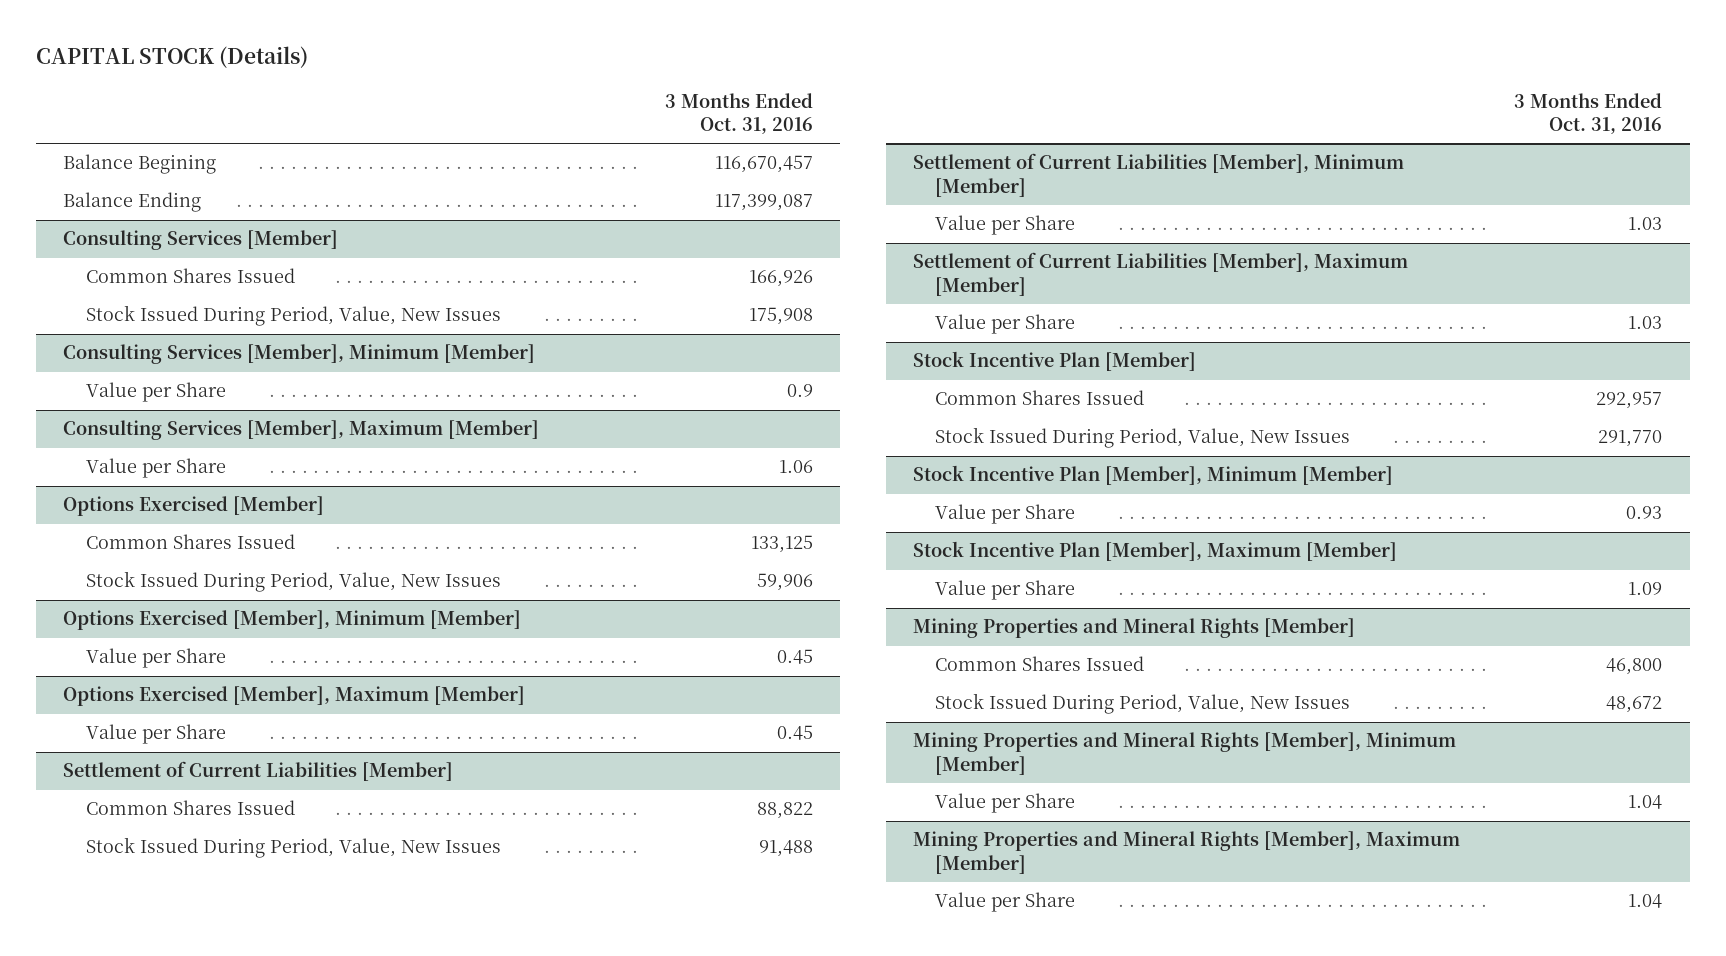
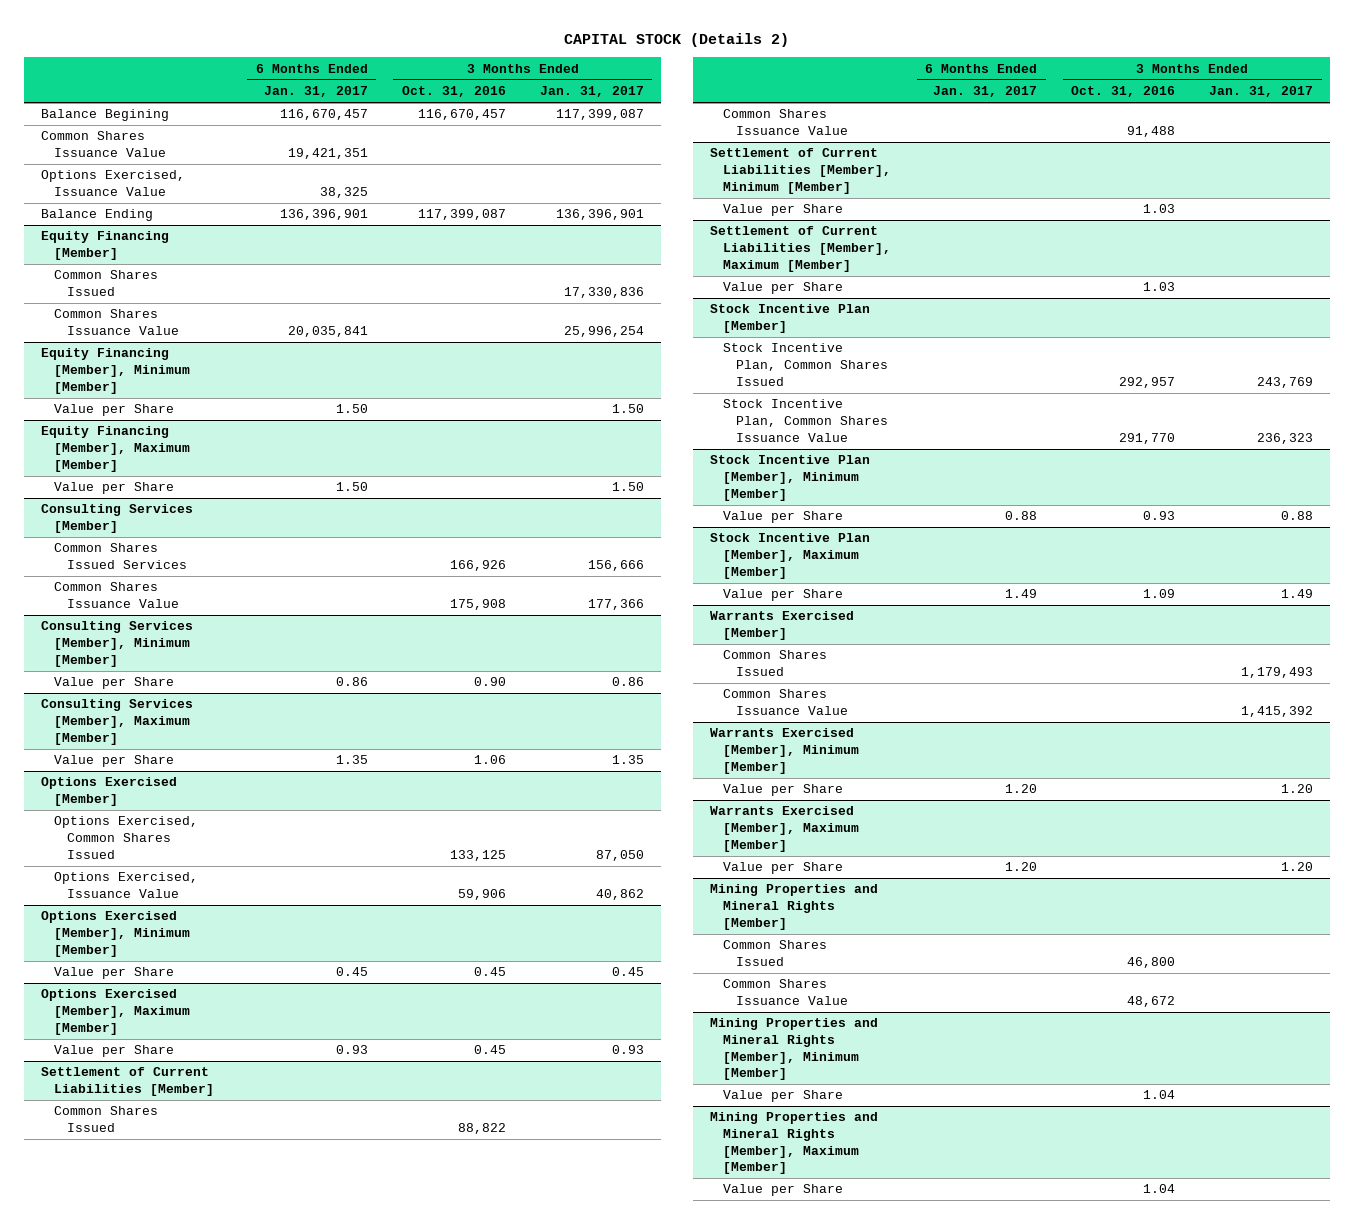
- CAPITAL STOCK (Details)
+ CAPITAL STOCK (Details 2)
- | 3 Months Ended Oct. 31, 2016
+ | 6 Months Ended Jan. 31, 2017 | 3 Months Ended Oct. 31, 2016 | 3 Months Ended Jan. 31, 2017
+ Common Shares Issuance Value | 19,421,351 | |
+ Options Exercised, Issuance Value | 38,325 | |
+ Equity Financing [Member]
+ Common Shares Issued | | | 17,330,836
+ Common Shares Issuance Value | 20,035,841 | | 25,996,254
+ Equity Financing [Member], Minimum [Member]
+ Value per Share | 1.50 | | 1.50
+ Equity Financing [Member], Maximum [Member]
+ Value per Share | 1.50 | | 1.50
@ Consulting Services [Member]
- Common Shares Issued | 166,926
- Stock Issued During Period, Value, New Issues | 175,908
+ Common Shares Issued Services | | 166,926 | 156,666
+ Common Shares Issuance Value | | 175,908 | 177,366
@ Consulting Services [Member], Minimum [Member]
- Value per Share | 0.9
+ Value per Share | 0.86 | 0.90 | 0.86
@ Options Exercised [Member]
- Common Shares Issued | 133,125
- Stock Issued During Period, Value, New Issues | 59,906
+ Options Exercised, Common Shares Issued | | 133,125 | 87,050
+ Options Exercised, Issuance Value | | 59,906 | 40,862
@ Settlement of Current Liabilities [Member]
- Stock Issued During Period, Value, New Issues | 91,488
+ Common Shares Issuance Value | | 91,488 |
@ Stock Incentive Plan [Member]
- Common Shares Issued | 292,957
- Stock Issued During Period, Value, New Issues | 291,770
+ Stock Incentive Plan, Common Shares Issued | | 292,957 | 243,769
+ Stock Incentive Plan, Common Shares Issuance Value | | 291,770 | 236,323
+ Warrants Exercised [Member]
+ Common Shares Issued | | | 1,179,493
+ Common Shares Issuance Value | | | 1,415,392
+ Warrants Exercised [Member], Minimum [Member]
+ Value per Share | 1.20 | | 1.20
+ Warrants Exercised [Member], Maximum [Member]
+ Value per Share | 1.20 | | 1.20
@ Mining Properties and Mineral Rights [Member]
- Stock Issued During Period, Value, New Issues | 48,672
+ Common Shares Issuance Value | | 48,672 |

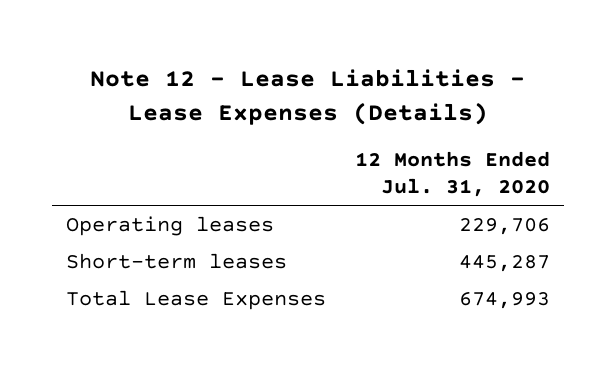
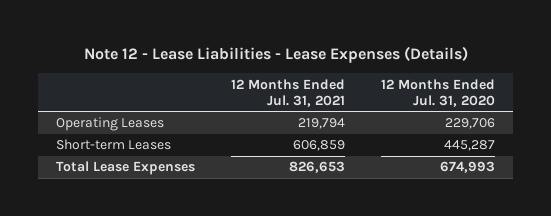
- | 12 Months Ended Jul. 31, 2020
+ | 12 Months Ended Jul. 31, 2021 | 12 Months Ended Jul. 31, 2020
- Operating leases | 229,706
- Short-term leases | 445,287
+ Operating Leases | 219,794 | 229,706
+ Short-term Leases | 606,859 | 445,287

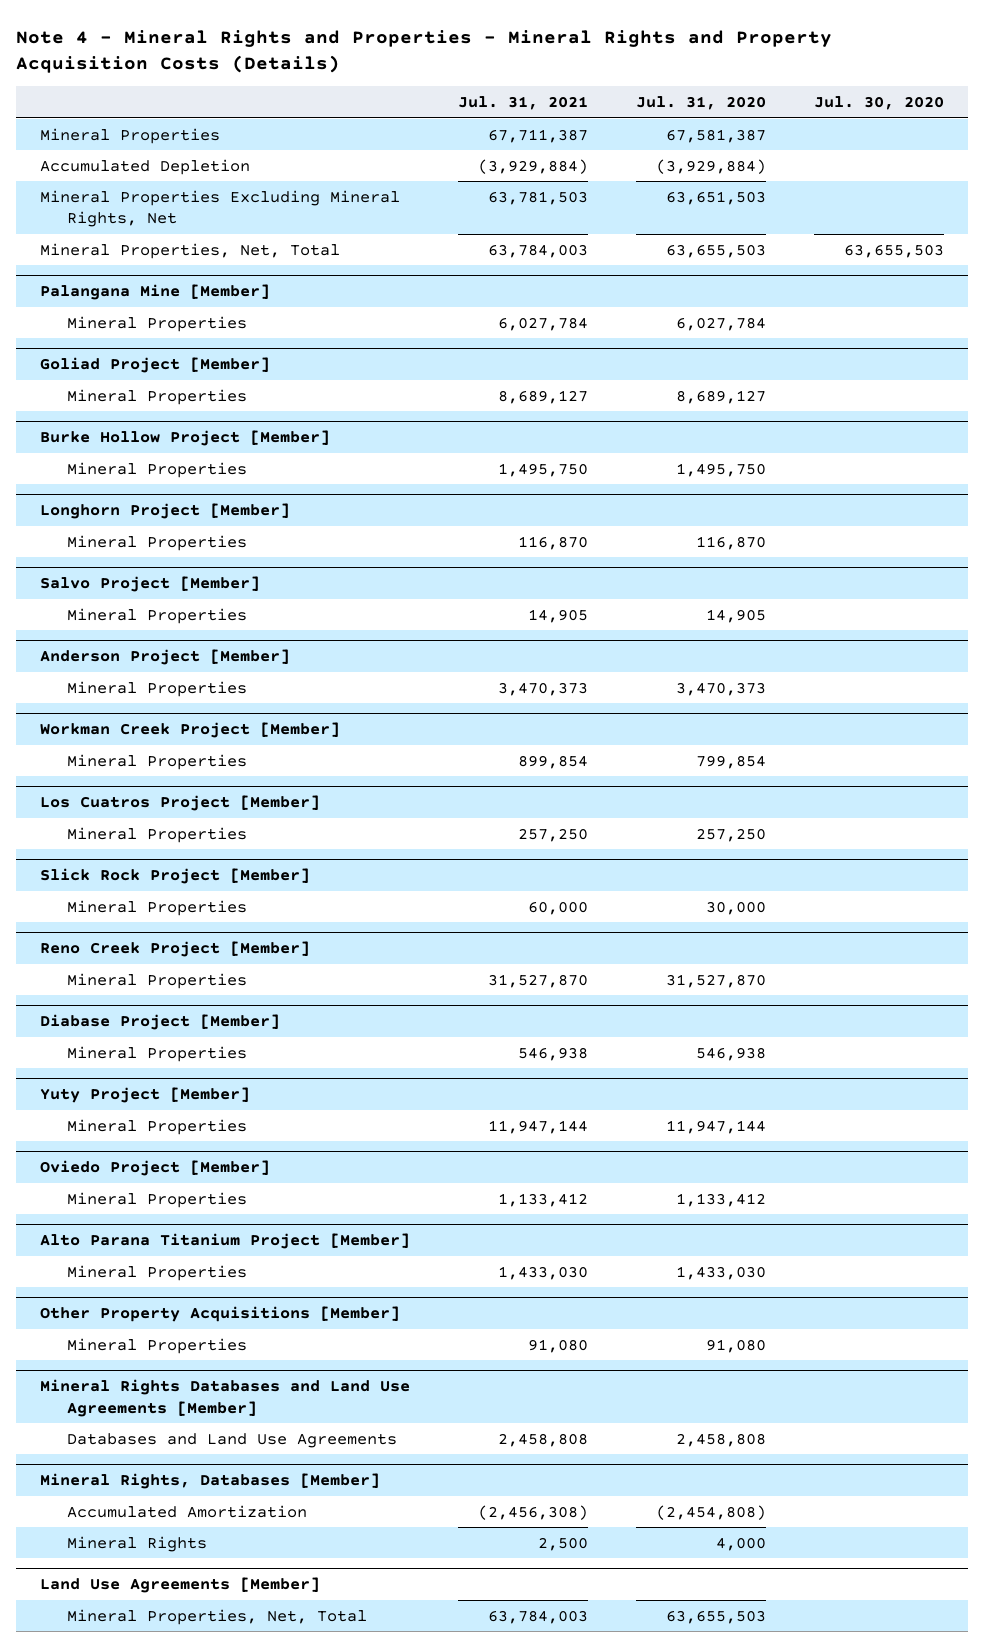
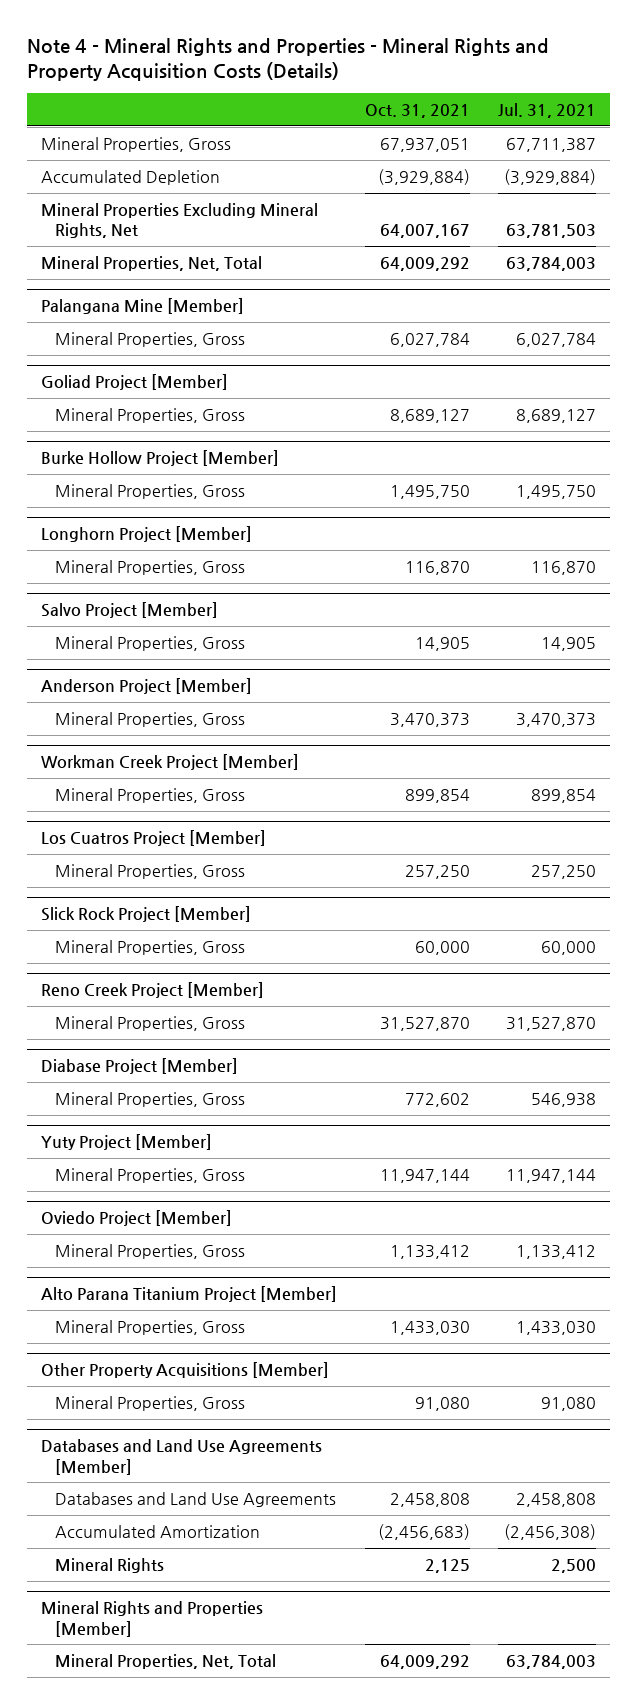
- | Jul. 31, 2021 | Jul. 31, 2020 | Jul. 30, 2020
+ | Oct. 31, 2021 | Jul. 31, 2021
- Mineral Properties | 67,711,387 | 67,581,387 |
+ Mineral Properties, Gross | 67,937,051 | 67,711,387
@ Palangana Mine [Member]
- Mineral Properties | 6,027,784 | 6,027,784 |
+ Mineral Properties, Gross | 6,027,784 | 6,027,784
@ Goliad Project [Member]
- Mineral Properties | 8,689,127 | 8,689,127 |
+ Mineral Properties, Gross | 8,689,127 | 8,689,127
@ Burke Hollow Project [Member]
- Mineral Properties | 1,495,750 | 1,495,750 |
+ Mineral Properties, Gross | 1,495,750 | 1,495,750
@ Longhorn Project [Member]
- Mineral Properties | 116,870 | 116,870 |
+ Mineral Properties, Gross | 116,870 | 116,870
@ Salvo Project [Member]
- Mineral Properties | 14,905 | 14,905 |
+ Mineral Properties, Gross | 14,905 | 14,905
@ Anderson Project [Member]
- Mineral Properties | 3,470,373 | 3,470,373 |
+ Mineral Properties, Gross | 3,470,373 | 3,470,373
@ Workman Creek Project [Member]
- Mineral Properties | 899,854 | 799,854 |
+ Mineral Properties, Gross | 899,854 | 899,854
@ Los Cuatros Project [Member]
- Mineral Properties | 257,250 | 257,250 |
+ Mineral Properties, Gross | 257,250 | 257,250
@ Slick Rock Project [Member]
- Mineral Properties | 60,000 | 30,000 |
+ Mineral Properties, Gross | 60,000 | 60,000
@ Reno Creek Project [Member]
- Mineral Properties | 31,527,870 | 31,527,870 |
+ Mineral Properties, Gross | 31,527,870 | 31,527,870
@ Diabase Project [Member]
- Mineral Properties | 546,938 | 546,938 |
+ Mineral Properties, Gross | 772,602 | 546,938
@ Yuty Project [Member]
- Mineral Properties | 11,947,144 | 11,947,144 |
+ Mineral Properties, Gross | 11,947,144 | 11,947,144
@ Oviedo Project [Member]
- Mineral Properties | 1,133,412 | 1,133,412 |
+ Mineral Properties, Gross | 1,133,412 | 1,133,412
@ Alto Parana Titanium Project [Member]
- Mineral Properties | 1,433,030 | 1,433,030 |
+ Mineral Properties, Gross | 1,433,030 | 1,433,030
@ Other Property Acquisitions [Member]
- Mineral Properties | 91,080 | 91,080 |
- Mineral Rights Databases and Land Use Agreements [Member]
@ Other Property Acquisitions [Member]
+ Mineral Properties, Gross | 91,080 | 91,080
+ Databases and Land Use Agreements [Member]
- Mineral Rights, Databases [Member]
- Land Use Agreements [Member]
+ Mineral Rights and Properties [Member]

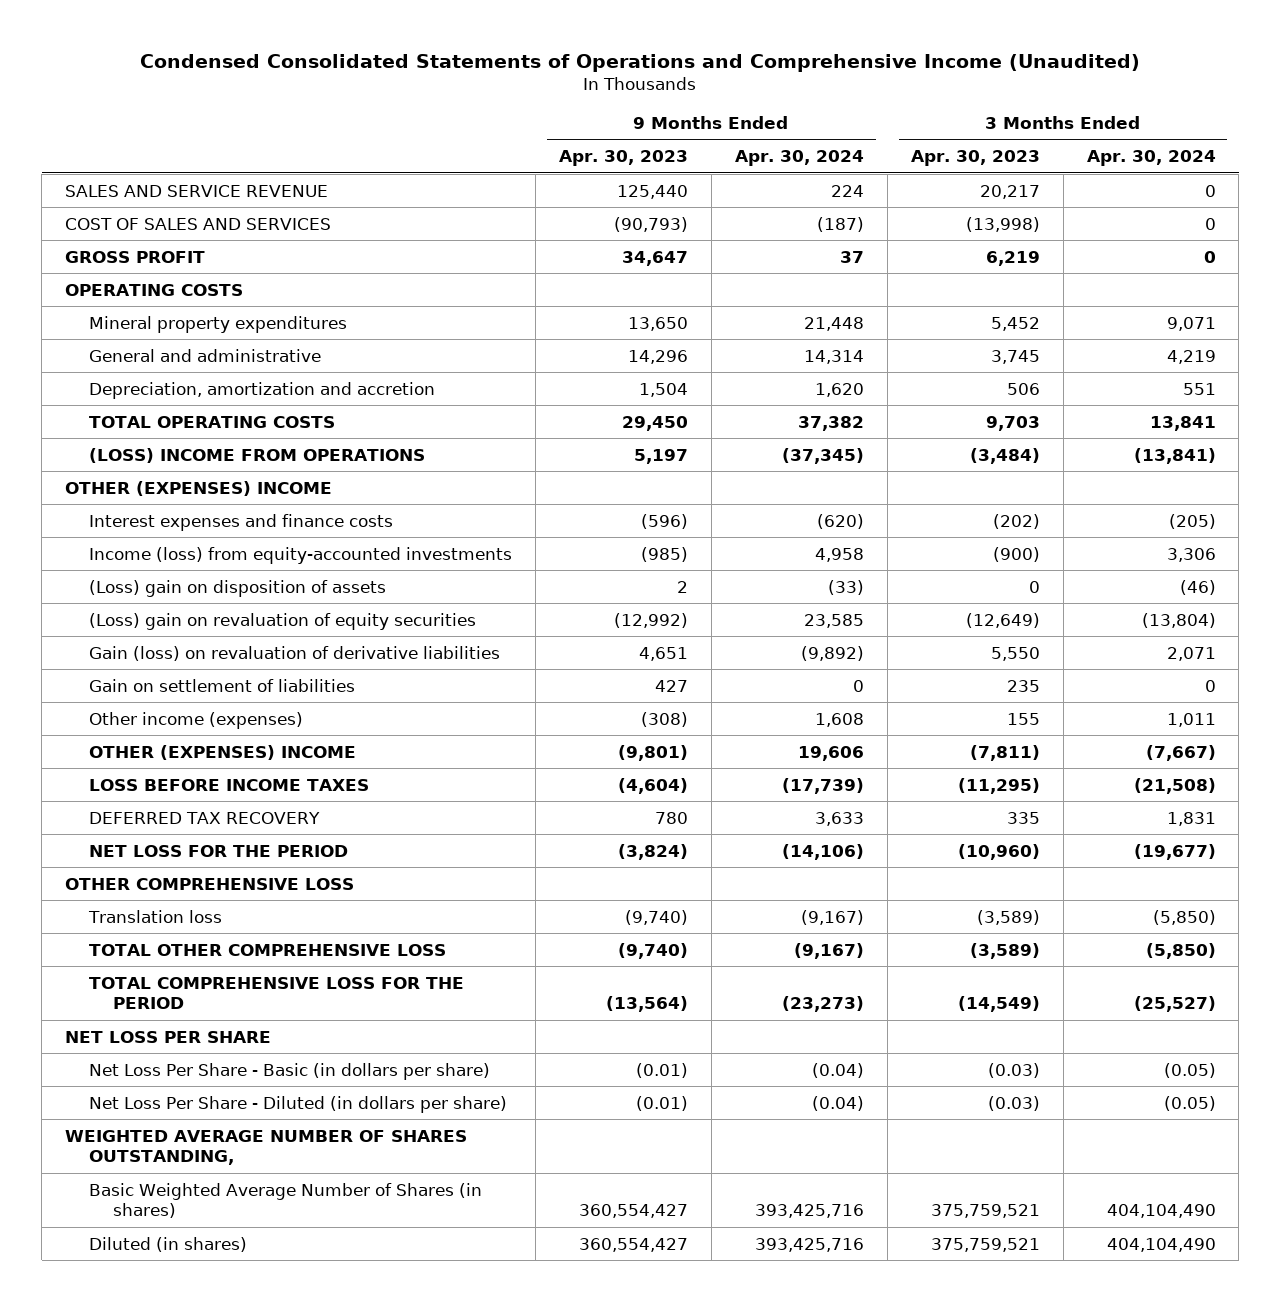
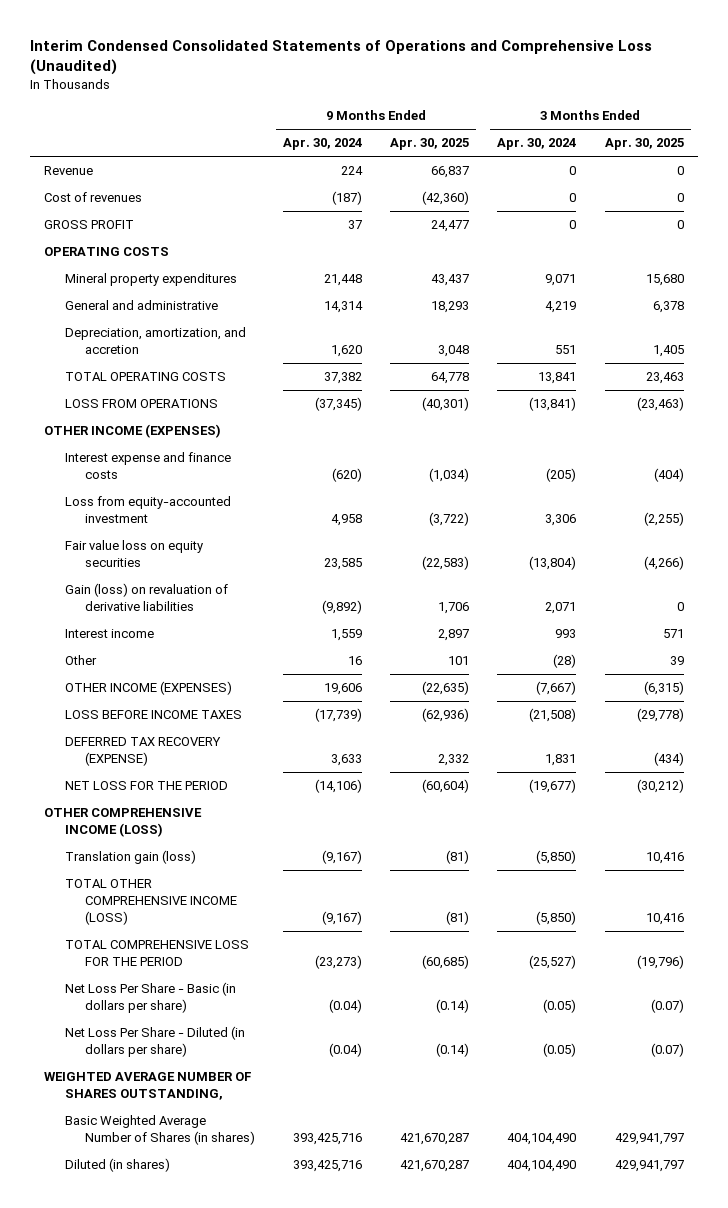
- Condensed Consolidated Statements of Operations and Comprehensive Income (Unaudited)
+ Interim Condensed Consolidated Statements of Operations and Comprehensive Loss (Unaudited)
- | 9 Months Ended Apr. 30, 2023 | 9 Months Ended Apr. 30, 2024 | 3 Months Ended Apr. 30, 2023 | 3 Months Ended Apr. 30, 2024
+ | 9 Months Ended Apr. 30, 2024 | 9 Months Ended Apr. 30, 2025 | 3 Months Ended Apr. 30, 2024 | 3 Months Ended Apr. 30, 2025
- SALES AND SERVICE REVENUE | 125,440 | 224 | 20,217 | 0
- COST OF SALES AND SERVICES | (90,793) | (187) | (13,998) | 0
+ Revenue | 224 | 66,837 | 0 | 0
+ Cost of revenues | (187) | (42,360) | 0 | 0
- Depreciation, amortization and accretion | 1,504 | 1,620 | 506 | 551
+ Depreciation, amortization, and accretion | 1,620 | 3,048 | 551 | 1,405
- (LOSS) INCOME FROM OPERATIONS | 5,197 | (37,345) | (3,484) | (13,841)
- OTHER (EXPENSES) INCOME
- Interest expenses and finance costs | (596) | (620) | (202) | (205)
- Income (loss) from equity-accounted investments | (985) | 4,958 | (900) | 3,306
- (Loss) gain on disposition of assets | 2 | (33) | 0 | (46)
- (Loss) gain on revaluation of equity securities | (12,992) | 23,585 | (12,649) | (13,804)
+ LOSS FROM OPERATIONS | (37,345) | (40,301) | (13,841) | (23,463)
+ OTHER INCOME (EXPENSES)
+ Interest expense and finance costs | (620) | (1,034) | (205) | (404)
+ Loss from equity-accounted investment | 4,958 | (3,722) | 3,306 | (2,255)
+ Fair value loss on equity securities | 23,585 | (22,583) | (13,804) | (4,266)
- Gain on settlement of liabilities | 427 | 0 | 235 | 0
- Other income (expenses) | (308) | 1,608 | 155 | 1,011
- OTHER (EXPENSES) INCOME | (9,801) | 19,606 | (7,811) | (7,667)
+ Interest income | 1,559 | 2,897 | 993 | 571
+ Other | 16 | 101 | (28) | 39
+ OTHER INCOME (EXPENSES) | 19,606 | (22,635) | (7,667) | (6,315)
- DEFERRED TAX RECOVERY | 780 | 3,633 | 335 | 1,831
+ DEFERRED TAX RECOVERY (EXPENSE) | 3,633 | 2,332 | 1,831 | (434)
- OTHER COMPREHENSIVE LOSS
- Translation loss | (9,740) | (9,167) | (3,589) | (5,850)
- TOTAL OTHER COMPREHENSIVE LOSS | (9,740) | (9,167) | (3,589) | (5,850)
+ OTHER COMPREHENSIVE INCOME (LOSS)
+ Translation gain (loss) | (9,167) | (81) | (5,850) | 10,416
+ TOTAL OTHER COMPREHENSIVE INCOME (LOSS) | (9,167) | (81) | (5,850) | 10,416
- NET LOSS PER SHARE

